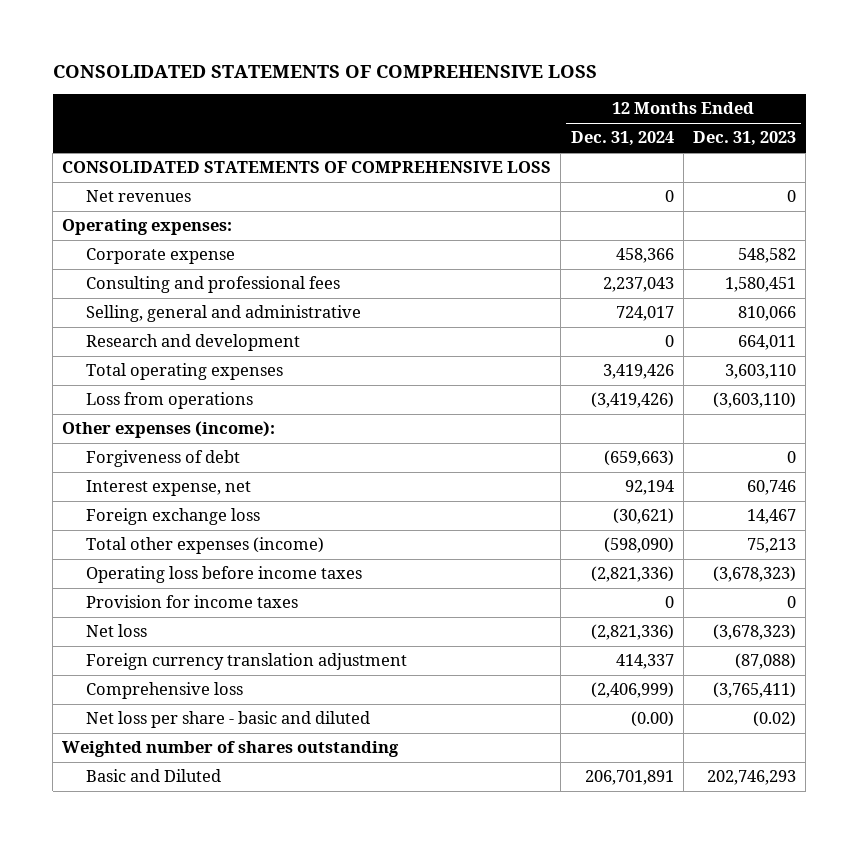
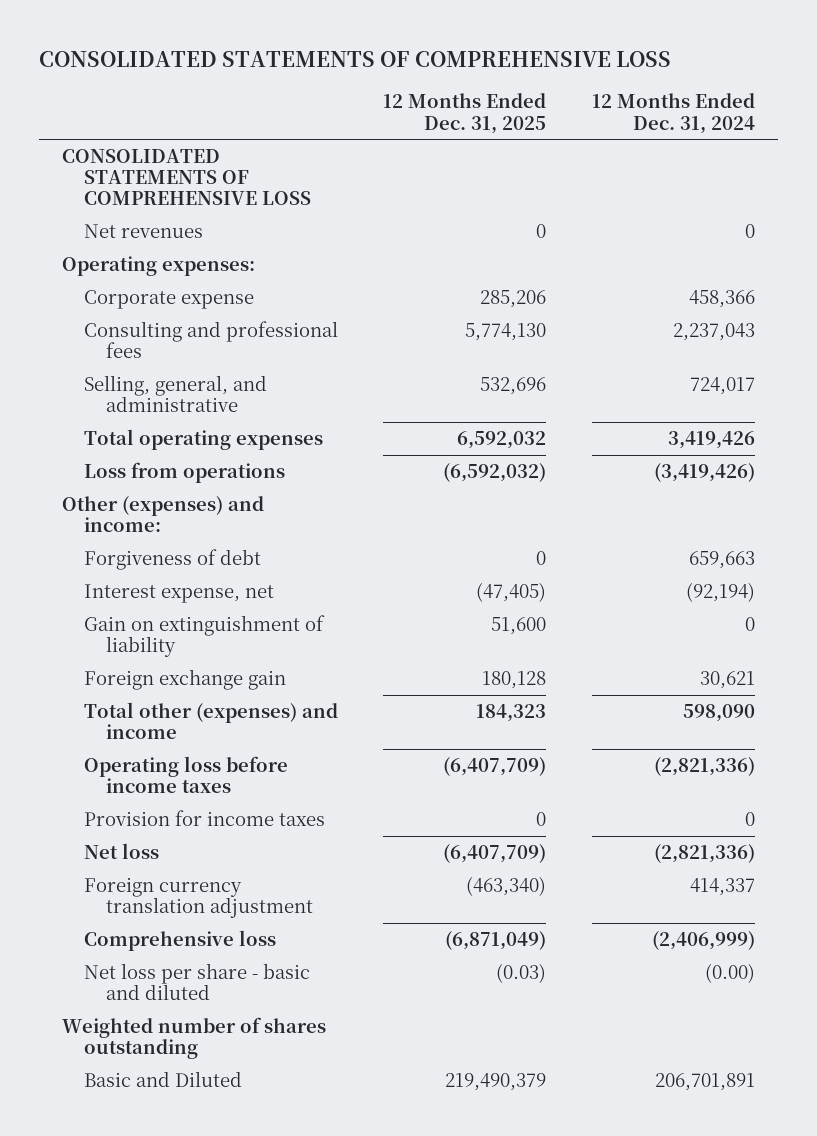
- | 12 Months Ended Dec. 31, 2024 | 12 Months Ended Dec. 31, 2023
+ | 12 Months Ended Dec. 31, 2025 | 12 Months Ended Dec. 31, 2024
- Selling, general and administrative | 724,017 | 810,066
- Research and development | 0 | 664,011
+ Selling, general, and administrative | 532,696 | 724,017
- Other expenses (income):
- Forgiveness of debt | (659,663) | 0
- Interest expense, net | 92,194 | 60,746
- Foreign exchange loss | (30,621) | 14,467
- Total other expenses (income) | (598,090) | 75,213
+ Other (expenses) and income:
+ Forgiveness of debt | 0 | 659,663
+ Interest expense, net | (47,405) | (92,194)
+ Gain on extinguishment of liability | 51,600 | 0
+ Foreign exchange gain | 180,128 | 30,621
+ Total other (expenses) and income | 184,323 | 598,090

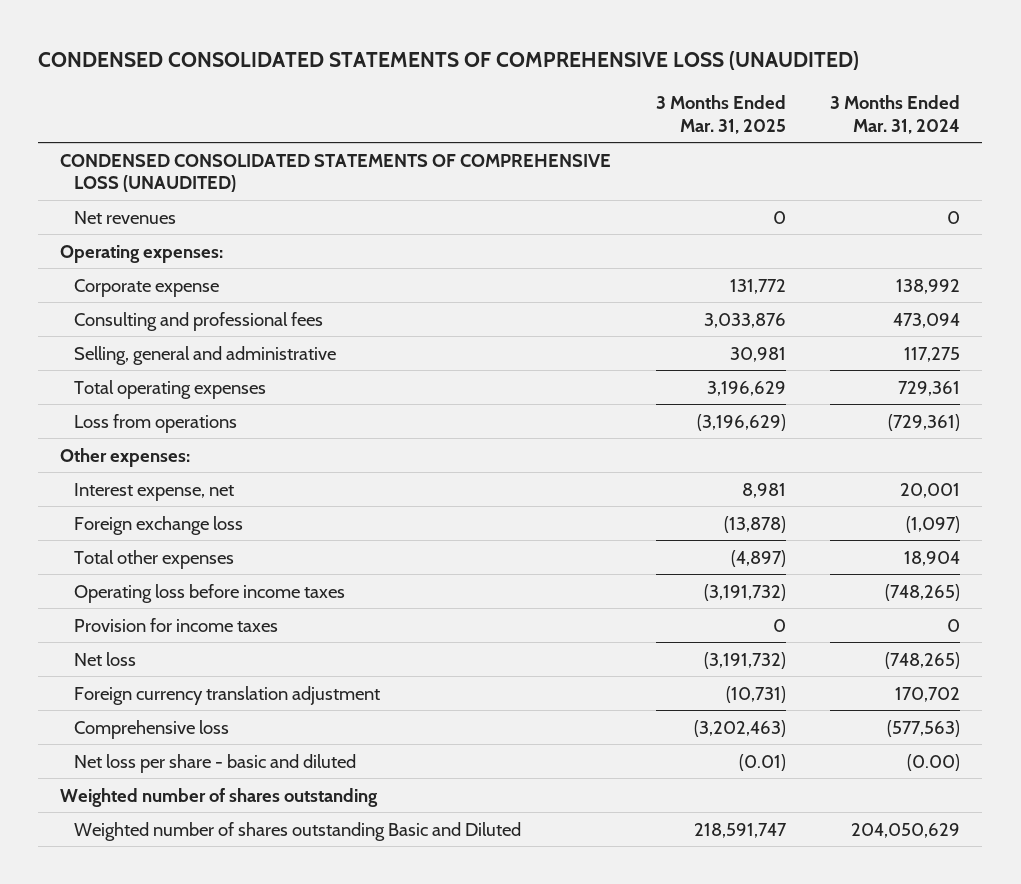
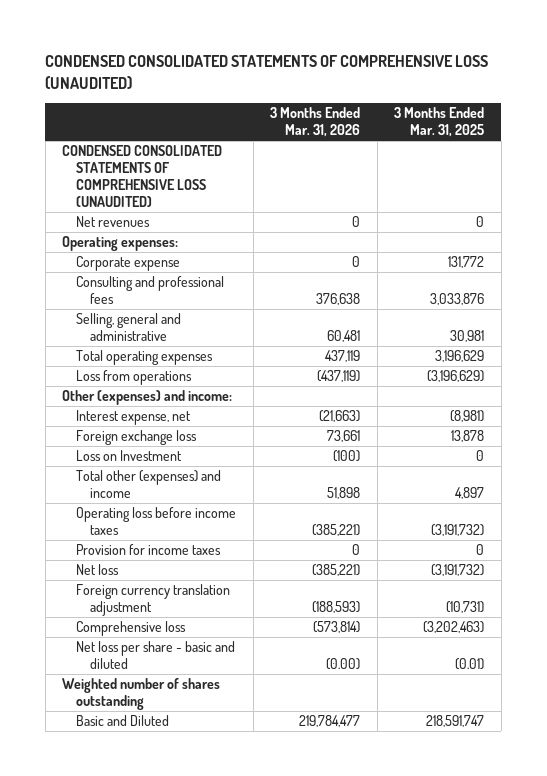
- | 3 Months Ended Mar. 31, 2025 | 3 Months Ended Mar. 31, 2024
+ | 3 Months Ended Mar. 31, 2026 | 3 Months Ended Mar. 31, 2025
- Other expenses:
- Interest expense, net | 8,981 | 20,001
- Foreign exchange loss | (13,878) | (1,097)
- Total other expenses | (4,897) | 18,904
+ Other (expenses) and income:
+ Interest expense, net | (21,663) | (8,981)
+ Foreign exchange loss | 73,661 | 13,878
+ Loss on Investment | (100) | 0
+ Total other (expenses) and income | 51,898 | 4,897
- Weighted number of shares outstanding Basic and Diluted | 218,591,747 | 204,050,629
+ Basic and Diluted | 219,784,477 | 218,591,747

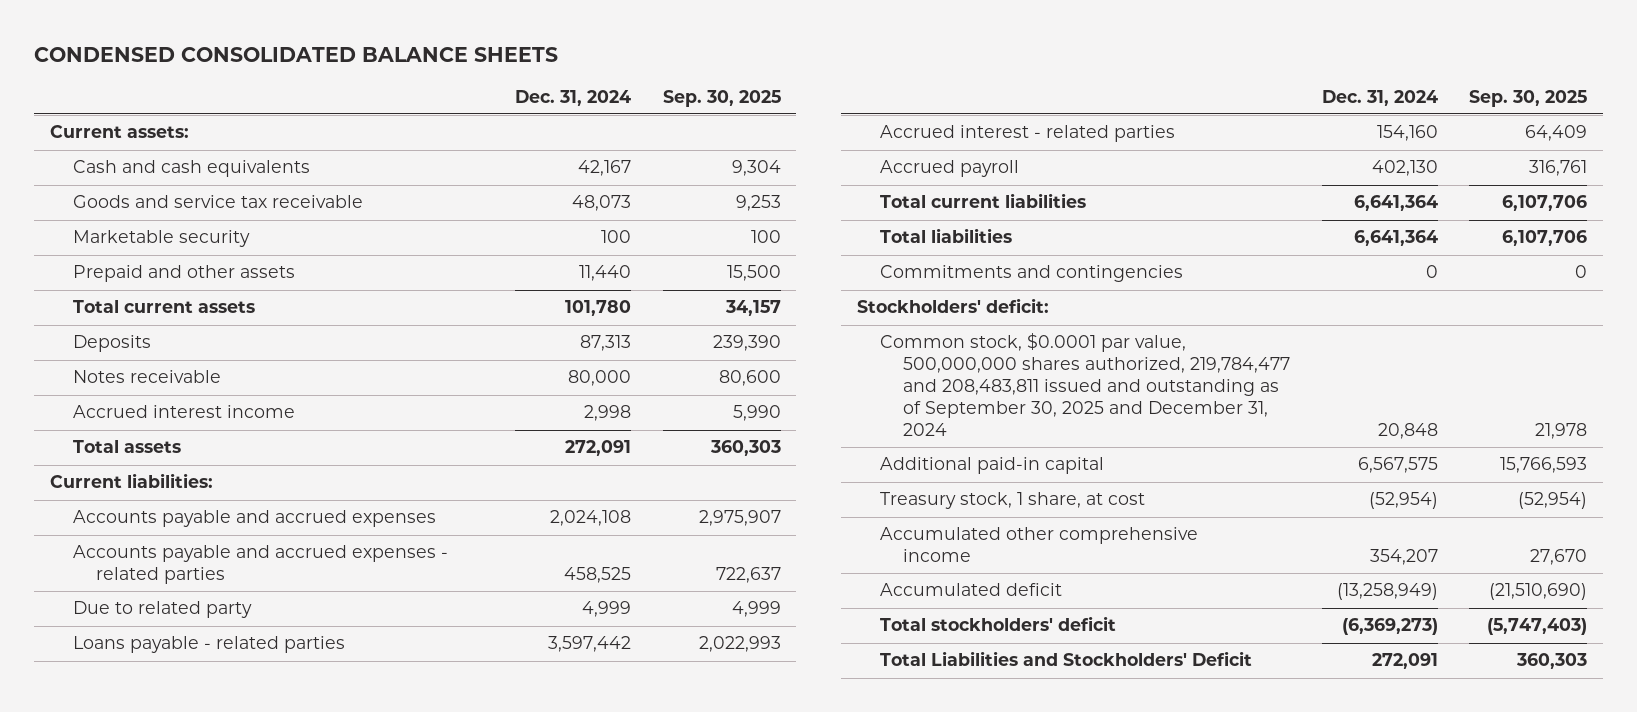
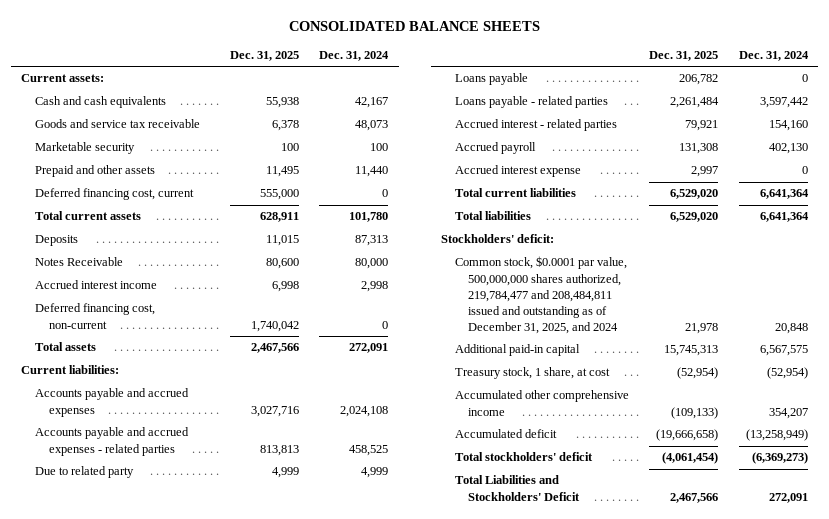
- CONDENSED CONSOLIDATED BALANCE SHEETS
+ CONSOLIDATED BALANCE SHEETS
- | Dec. 31, 2024 | Sep. 30, 2025
+ | Dec. 31, 2025 | Dec. 31, 2024
+ Deferred financing cost, current | 555,000 | 0
- Notes receivable | 80,000 | 80,600
+ Notes Receivable | 80,600 | 80,000
+ Deferred financing cost, non-current | 1,740,042 | 0
+ Loans payable | 206,782 | 0
+ Accrued interest expense | 2,997 | 0
- Commitments and contingencies | 0 | 0
- Common stock, $0.0001 par value, 500,000,000 shares authorized, 219,784,477 and 208,483,811 issued and outstanding as of September 30, 2025 and December 31, 2024 | 20,848 | 21,978
+ Common stock, $0.0001 par value, 500,000,000 shares authorized, 219,784,477 and 208,484,811 issued and outstanding as of December 31, 2025, and 2024 | 21,978 | 20,848

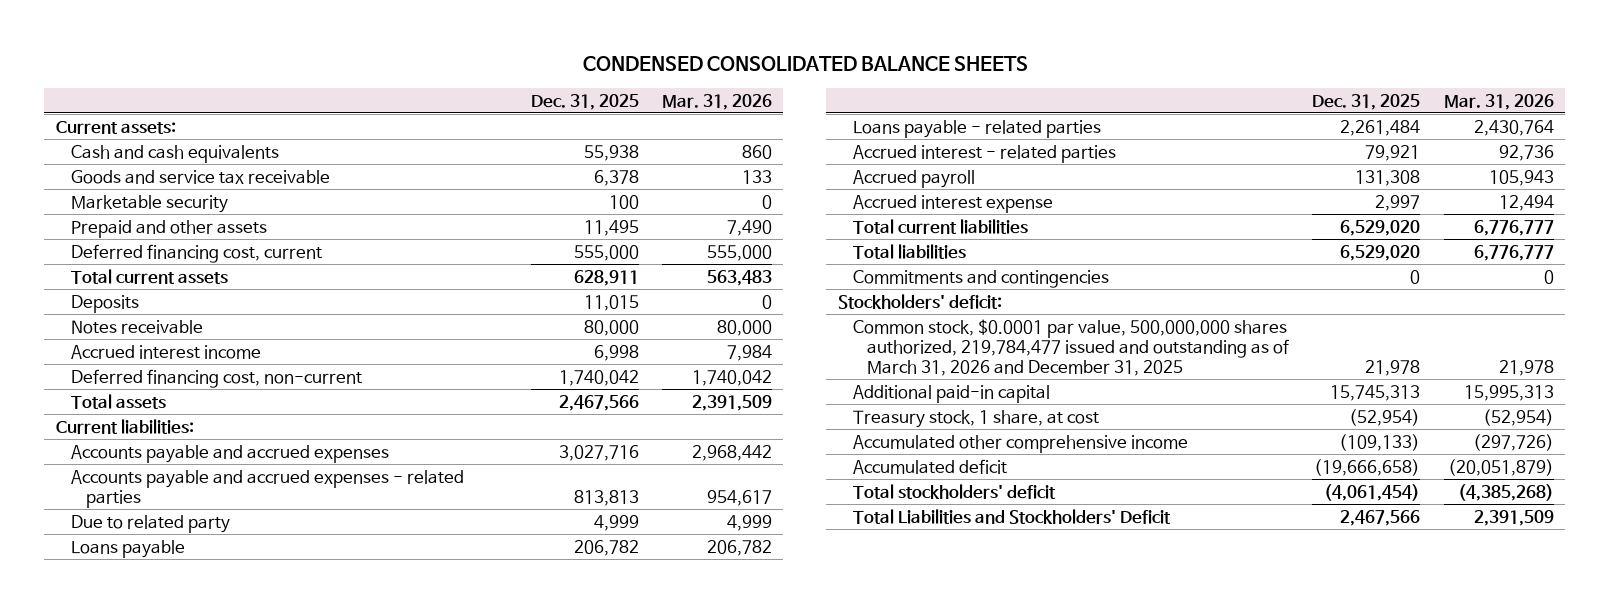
- CONSOLIDATED BALANCE SHEETS
+ CONDENSED CONSOLIDATED BALANCE SHEETS
- | Dec. 31, 2025 | Dec. 31, 2024
+ | Dec. 31, 2025 | Mar. 31, 2026
- Notes Receivable | 80,600 | 80,000
+ Notes receivable | 80,000 | 80,000
+ Commitments and contingencies | 0 | 0
- Common stock, $0.0001 par value, 500,000,000 shares authorized, 219,784,477 and 208,484,811 issued and outstanding as of December 31, 2025, and 2024 | 21,978 | 20,848
+ Common stock, $0.0001 par value, 500,000,000 shares authorized, 219,784,477 issued and outstanding as of March 31, 2026 and December 31, 2025 | 21,978 | 21,978

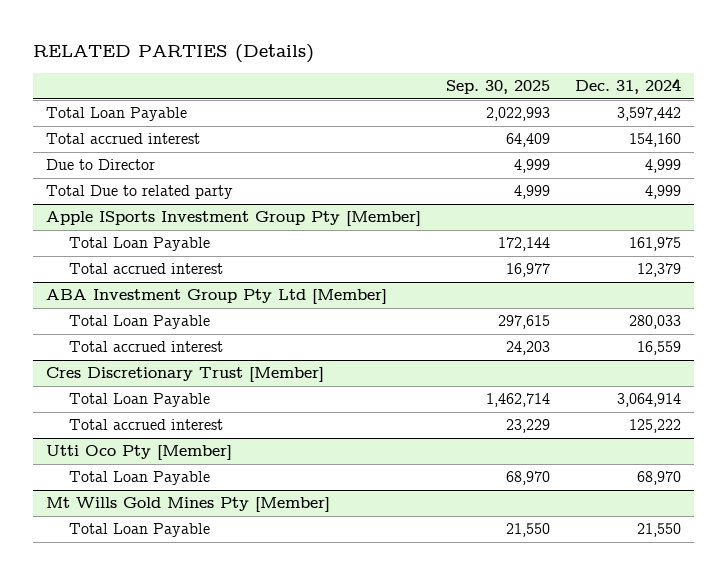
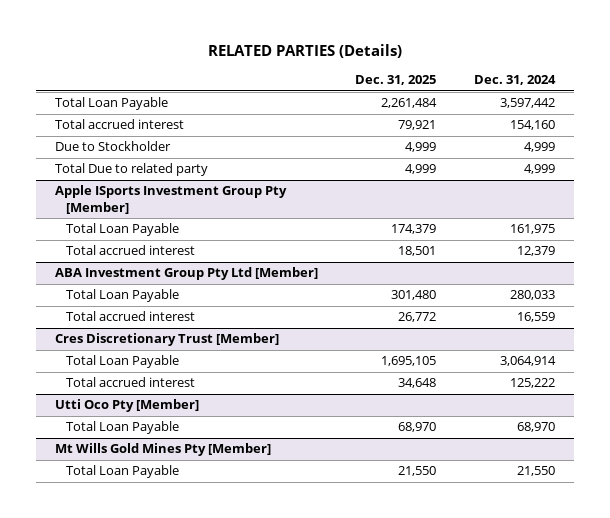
- | Sep. 30, 2025 | Dec. 31, 2024
+ | Dec. 31, 2025 | Dec. 31, 2024
- Due to Director | 4,999 | 4,999
+ Due to Stockholder | 4,999 | 4,999

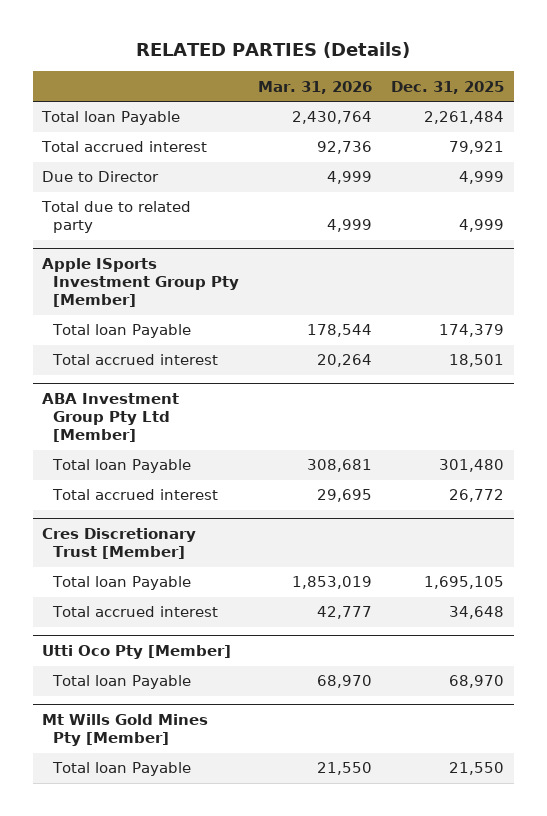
- | Dec. 31, 2025 | Dec. 31, 2024
+ | Mar. 31, 2026 | Dec. 31, 2025
- Total Loan Payable | 2,261,484 | 3,597,442
+ Total loan Payable | 2,430,764 | 2,261,484
- Due to Stockholder | 4,999 | 4,999
- Total Due to related party | 4,999 | 4,999
+ Due to Director | 4,999 | 4,999
+ Total due to related party | 4,999 | 4,999
@ Apple ISports Investment Group Pty [Member]
- Total Loan Payable | 174,379 | 161,975
+ Total loan Payable | 178,544 | 174,379
@ ABA Investment Group Pty Ltd [Member]
- Total Loan Payable | 301,480 | 280,033
+ Total loan Payable | 308,681 | 301,480
@ Cres Discretionary Trust [Member]
- Total Loan Payable | 1,695,105 | 3,064,914
+ Total loan Payable | 1,853,019 | 1,695,105
@ Utti Oco Pty [Member]
- Total Loan Payable | 68,970 | 68,970
+ Total loan Payable | 68,970 | 68,970
@ Mt Wills Gold Mines Pty [Member]
- Total Loan Payable | 21,550 | 21,550
+ Total loan Payable | 21,550 | 21,550

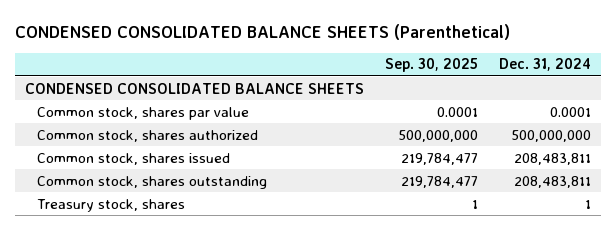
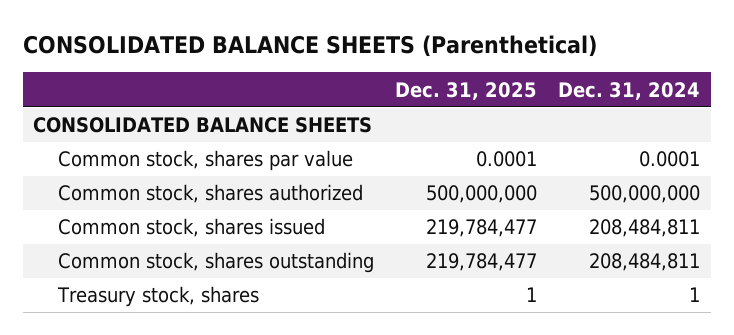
- CONDENSED CONSOLIDATED BALANCE SHEETS (Parenthetical)
+ CONSOLIDATED BALANCE SHEETS (Parenthetical)
- | Sep. 30, 2025 | Dec. 31, 2024
+ | Dec. 31, 2025 | Dec. 31, 2024
- CONDENSED CONSOLIDATED BALANCE SHEETS
+ CONSOLIDATED BALANCE SHEETS
- Common stock, shares issued | 219,784,477 | 208,483,811
- Common stock, shares outstanding | 219,784,477 | 208,483,811
+ Common stock, shares issued | 219,784,477 | 208,484,811
+ Common stock, shares outstanding | 219,784,477 | 208,484,811

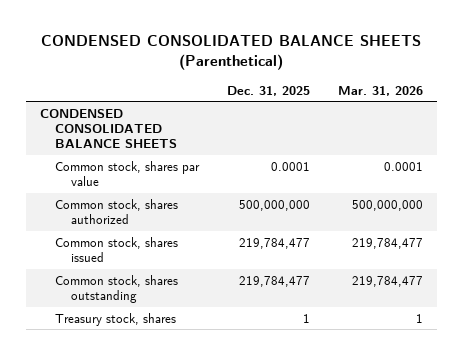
- CONSOLIDATED BALANCE SHEETS (Parenthetical)
+ CONDENSED CONSOLIDATED BALANCE SHEETS (Parenthetical)
- | Dec. 31, 2025 | Dec. 31, 2024
+ | Dec. 31, 2025 | Mar. 31, 2026
- CONSOLIDATED BALANCE SHEETS
+ CONDENSED CONSOLIDATED BALANCE SHEETS

